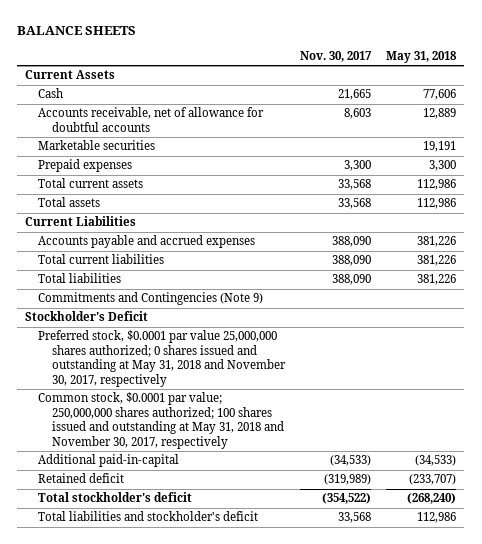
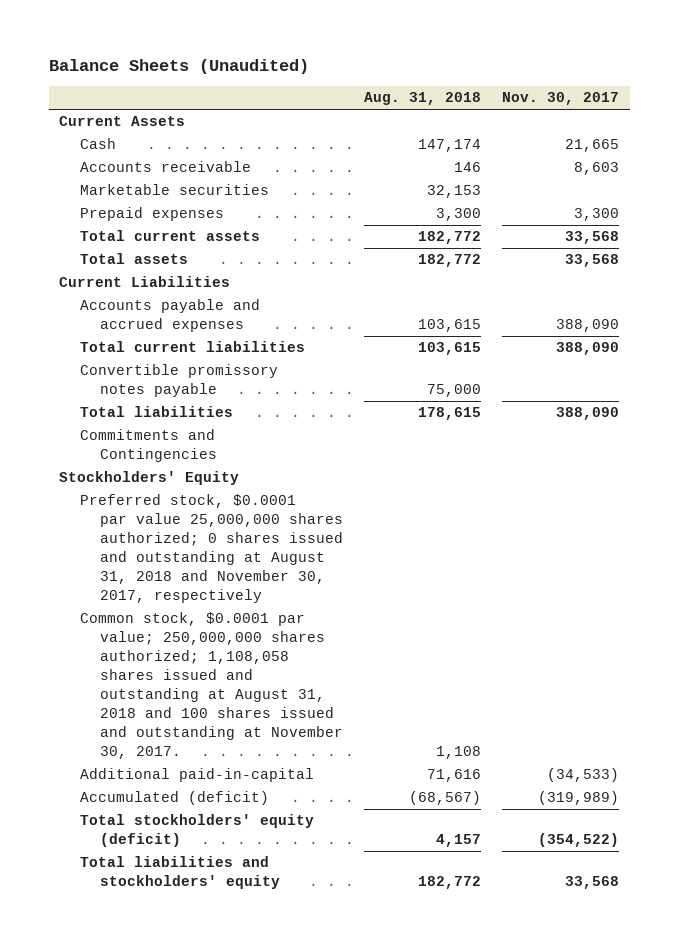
- BALANCE SHEETS
+ Balance Sheets (Unaudited)
- | Nov. 30, 2017 | May 31, 2018
+ | Aug. 31, 2018 | Nov. 30, 2017
- Accounts receivable, net of allowance for doubtful accounts | 8,603 | 12,889
+ Accounts receivable | 146 | 8,603
+ Convertible promissory notes payable | 75,000 |
- Commitments and Contingencies (Note 9)
- Stockholder's Deficit
- Preferred stock, $0.0001 par value 25,000,000 shares authorized; 0 shares issued and outstanding at May 31, 2018 and November 30, 2017, respectively
- Common stock, $0.0001 par value; 250,000,000 shares authorized; 100 shares issued and outstanding at May 31, 2018 and November 30, 2017, respectively
+ Commitments and Contingencies
+ Stockholders' Equity
+ Preferred stock, $0.0001 par value 25,000,000 shares authorized; 0 shares issued and outstanding at August 31, 2018 and November 30, 2017, respectively
+ Common stock, $0.0001 par value; 250,000,000 shares authorized; 1,108,058 shares issued and outstanding at August 31, 2018 and 100 shares issued and outstanding at November 30, 2017. | 1,108 |
- Retained deficit | (319,989) | (233,707)
- Total stockholder's deficit | (354,522) | (268,240)
- Total liabilities and stockholder's deficit | 33,568 | 112,986
+ Accumulated (deficit) | (68,567) | (319,989)
+ Total stockholders' equity (deficit) | 4,157 | (354,522)
+ Total liabilities and stockholders' equity | 182,772 | 33,568

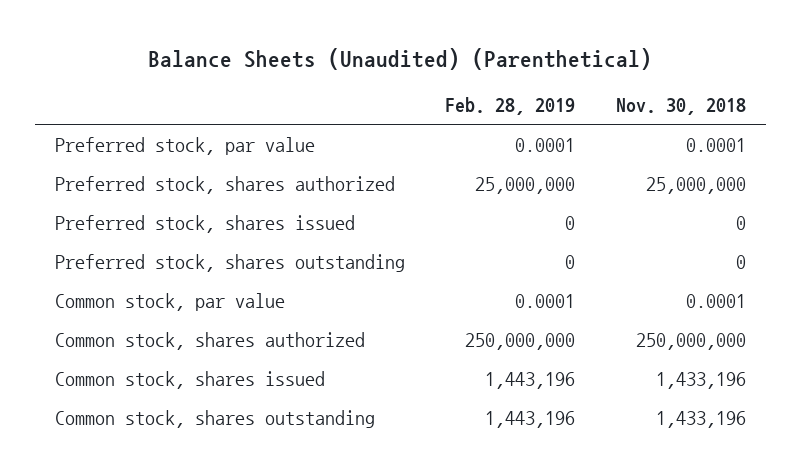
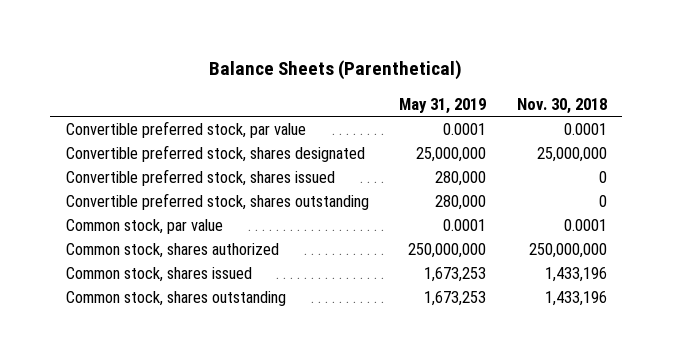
- Balance Sheets (Unaudited) (Parenthetical)
+ Balance Sheets (Parenthetical)
- | Feb. 28, 2019 | Nov. 30, 2018
+ | May 31, 2019 | Nov. 30, 2018
- Preferred stock, par value | 0.0001 | 0.0001
- Preferred stock, shares authorized | 25,000,000 | 25,000,000
- Preferred stock, shares issued | 0 | 0
- Preferred stock, shares outstanding | 0 | 0
+ Convertible preferred stock, par value | 0.0001 | 0.0001
+ Convertible preferred stock, shares designated | 25,000,000 | 25,000,000
+ Convertible preferred stock, shares issued | 280,000 | 0
+ Convertible preferred stock, shares outstanding | 280,000 | 0

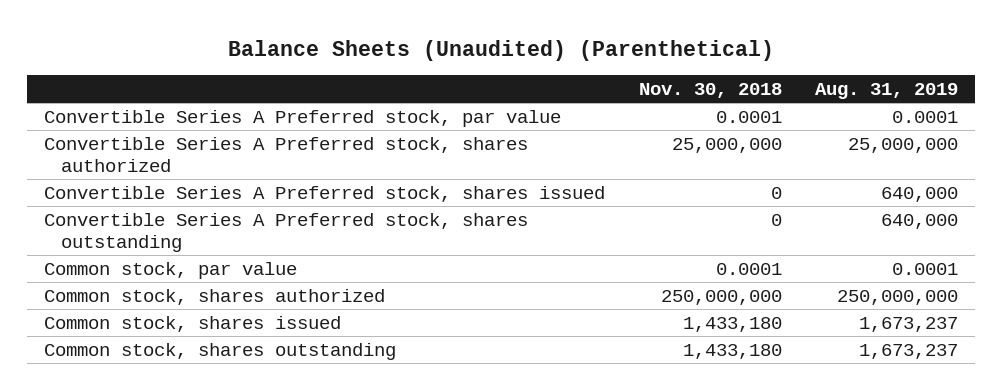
- Balance Sheets (Parenthetical)
+ Balance Sheets (Unaudited) (Parenthetical)
- | May 31, 2019 | Nov. 30, 2018
+ | Nov. 30, 2018 | Aug. 31, 2019
- Convertible preferred stock, par value | 0.0001 | 0.0001
- Convertible preferred stock, shares designated | 25,000,000 | 25,000,000
- Convertible preferred stock, shares issued | 280,000 | 0
- Convertible preferred stock, shares outstanding | 280,000 | 0
+ Convertible Series A Preferred stock, par value | 0.0001 | 0.0001
+ Convertible Series A Preferred stock, shares authorized | 25,000,000 | 25,000,000
+ Convertible Series A Preferred stock, shares issued | 0 | 640,000
+ Convertible Series A Preferred stock, shares outstanding | 0 | 640,000
- Common stock, shares issued | 1,673,253 | 1,433,196
- Common stock, shares outstanding | 1,673,253 | 1,433,196
+ Common stock, shares issued | 1,433,180 | 1,673,237
+ Common stock, shares outstanding | 1,433,180 | 1,673,237

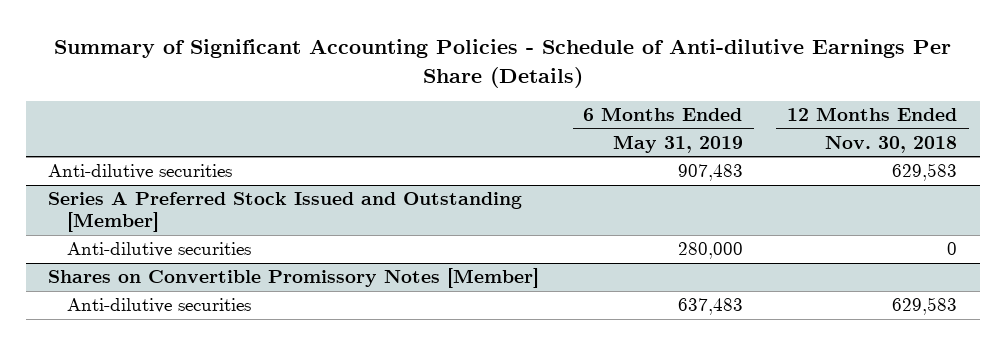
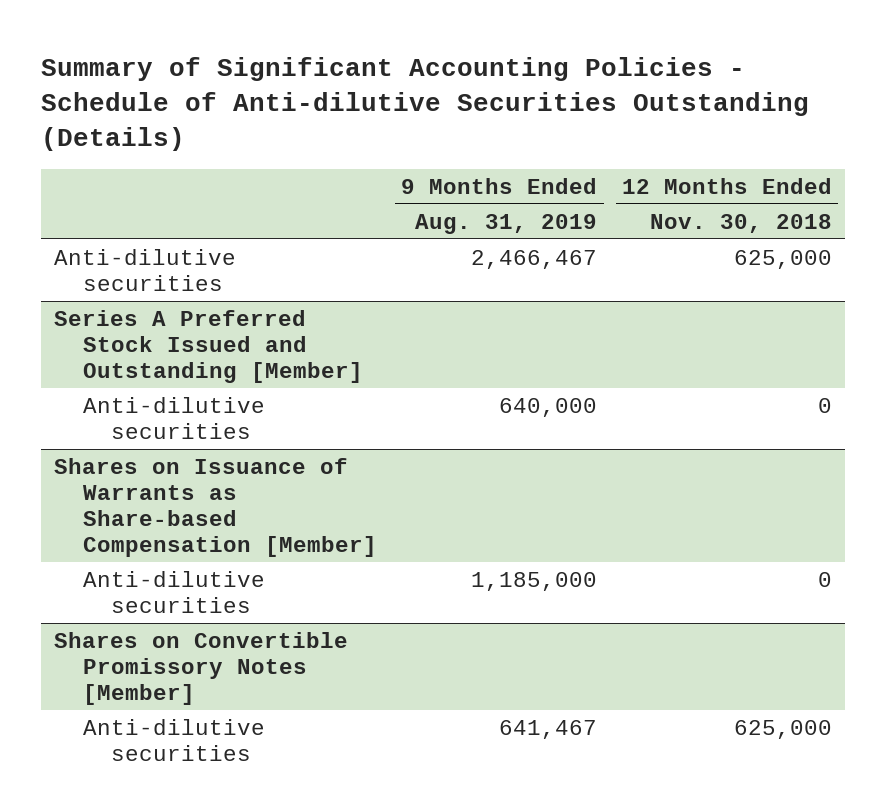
- Summary of Significant Accounting Policies - Schedule of Anti-dilutive Earnings Per Share (Details)
+ Summary of Significant Accounting Policies - Schedule of Anti-dilutive Securities Outstanding (Details)
- | 6 Months Ended May 31, 2019 | 12 Months Ended Nov. 30, 2018
+ | 9 Months Ended Aug. 31, 2019 | 12 Months Ended Nov. 30, 2018
- Anti-dilutive securities | 907,483 | 629,583
+ Anti-dilutive securities | 2,466,467 | 625,000
+ Shares on Issuance of Warrants as Share-based Compensation [Member]
+ Anti-dilutive securities | 1,185,000 | 0
@ Shares on Convertible Promissory Notes [Member]
- Anti-dilutive securities | 637,483 | 629,583
+ Anti-dilutive securities | 641,467 | 625,000

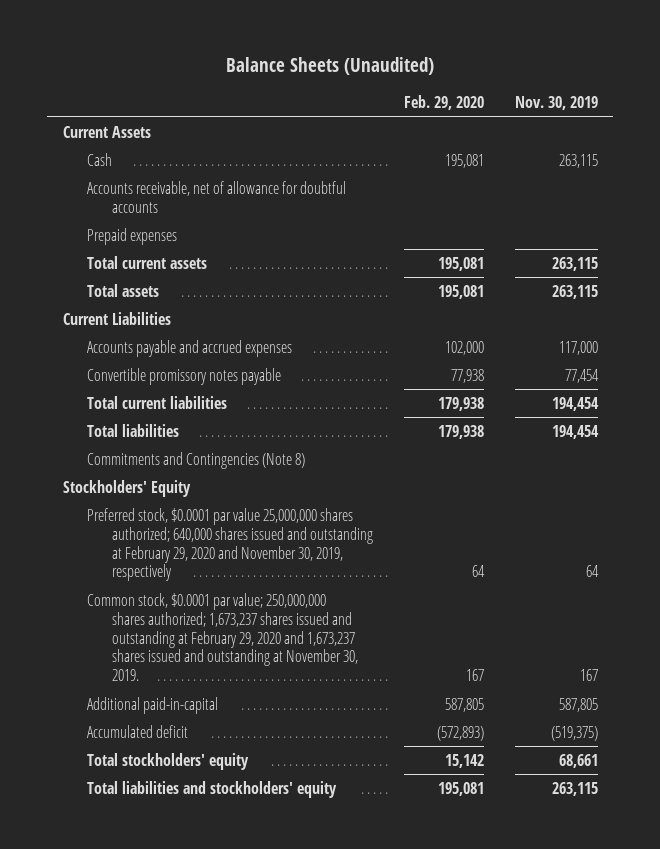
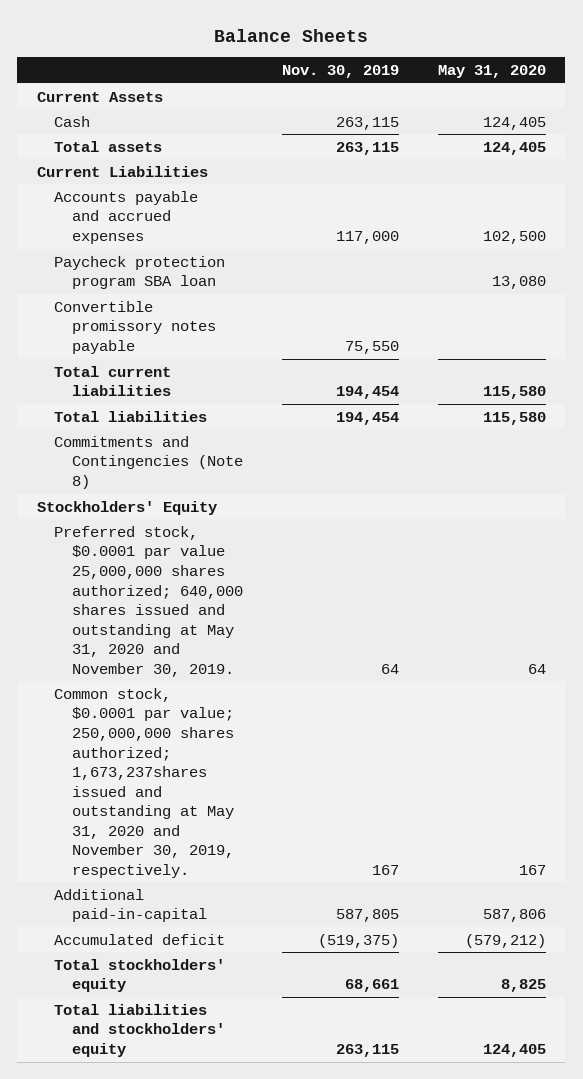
- Balance Sheets (Unaudited)
+ Balance Sheets
- | Feb. 29, 2020 | Nov. 30, 2019
+ | Nov. 30, 2019 | May 31, 2020
- Accounts receivable, net of allowance for doubtful accounts
- Prepaid expenses
- Total current assets | 195,081 | 263,115
- Convertible promissory notes payable | 77,938 | 77,454
+ Paycheck protection program SBA loan | | 13,080
+ Convertible promissory notes payable | 75,550 |
- Preferred stock, $0.0001 par value 25,000,000 shares authorized; 640,000 shares issued and outstanding at February 29, 2020 and November 30, 2019, respectively | 64 | 64
- Common stock, $0.0001 par value; 250,000,000 shares authorized; 1,673,237 shares issued and outstanding at February 29, 2020 and 1,673,237 shares issued and outstanding at November 30, 2019. | 167 | 167
+ Preferred stock, $0.0001 par value 25,000,000 shares authorized; 640,000 shares issued and outstanding at May 31, 2020 and November 30, 2019. | 64 | 64
+ Common stock, $0.0001 par value; 250,000,000 shares authorized; 1,673,237shares issued and outstanding at May 31, 2020 and November 30, 2019, respectively. | 167 | 167

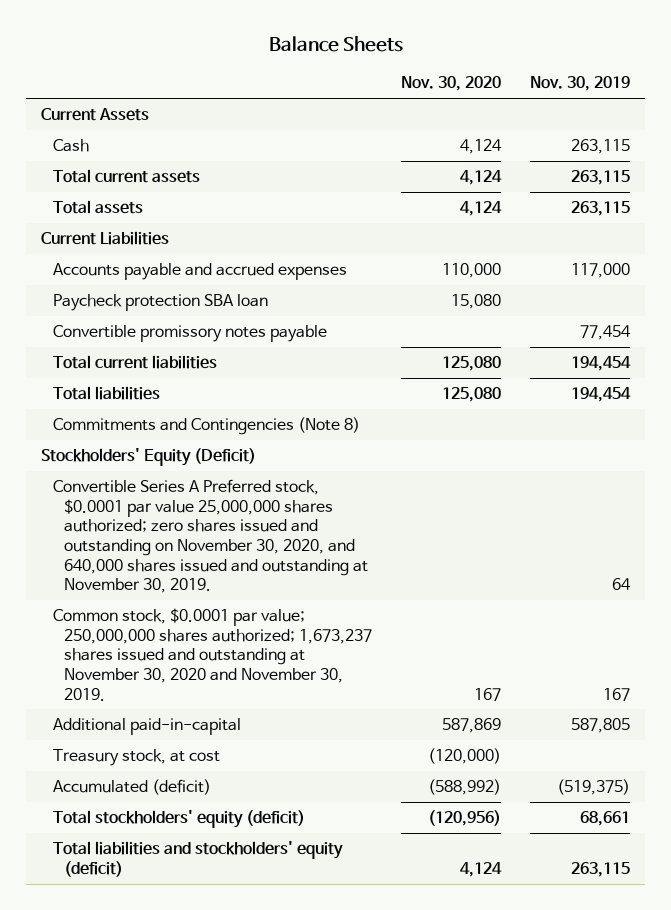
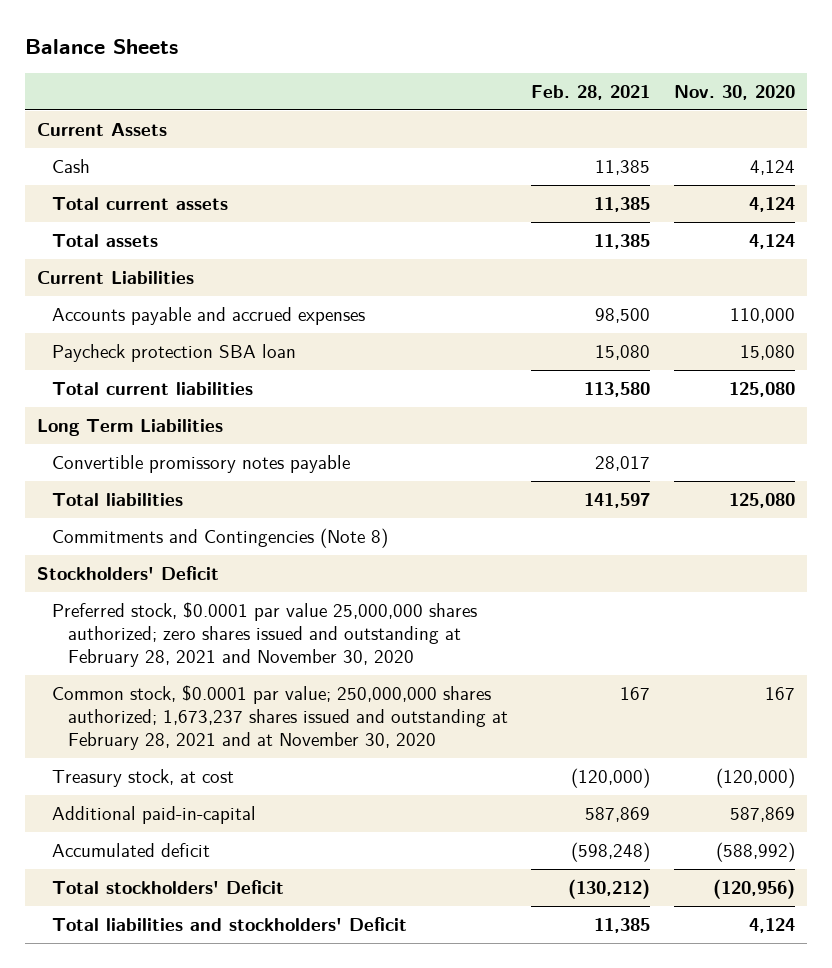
- | Nov. 30, 2020 | Nov. 30, 2019
+ | Feb. 28, 2021 | Nov. 30, 2020
+ Long Term Liabilities
moved down: Convertible promissory notes payable | 28,017 |
- Stockholders' Equity (Deficit)
- Convertible Series A Preferred stock, $0.0001 par value 25,000,000 shares authorized; zero shares issued and outstanding on November 30, 2020, and 640,000 shares issued and outstanding at November 30, 2019. | | 64
- Common stock, $0.0001 par value; 250,000,000 shares authorized; 1,673,237 shares issued and outstanding at November 30, 2020 and November 30, 2019. | 167 | 167
+ Stockholders' Deficit
+ Preferred stock, $0.0001 par value 25,000,000 shares authorized; zero shares issued and outstanding at February 28, 2021 and November 30, 2020
+ Common stock, $0.0001 par value; 250,000,000 shares authorized; 1,673,237 shares issued and outstanding at February 28, 2021 and at November 30, 2020 | 167 | 167
- Accumulated (deficit) | (588,992) | (519,375)
- Total stockholders' equity (deficit) | (120,956) | 68,661
- Total liabilities and stockholders' equity (deficit) | 4,124 | 263,115
moved down: Additional paid-in-capital | 587,869 | 587,869
+ Accumulated deficit | (598,248) | (588,992)
+ Total stockholders' Deficit | (130,212) | (120,956)
+ Total liabilities and stockholders' Deficit | 11,385 | 4,124

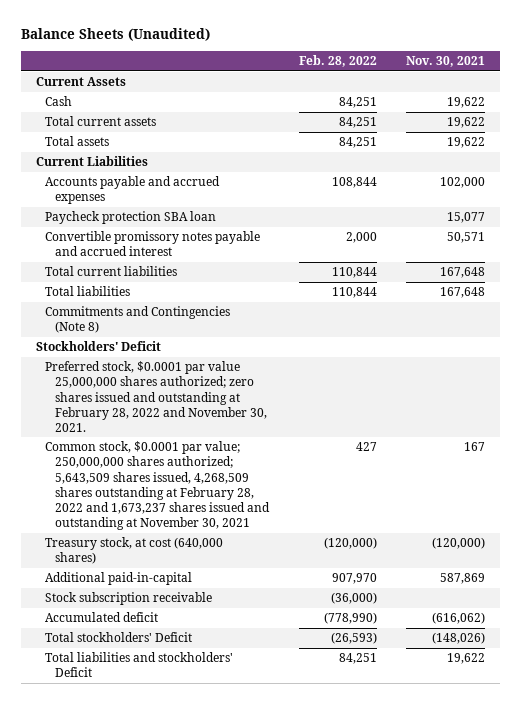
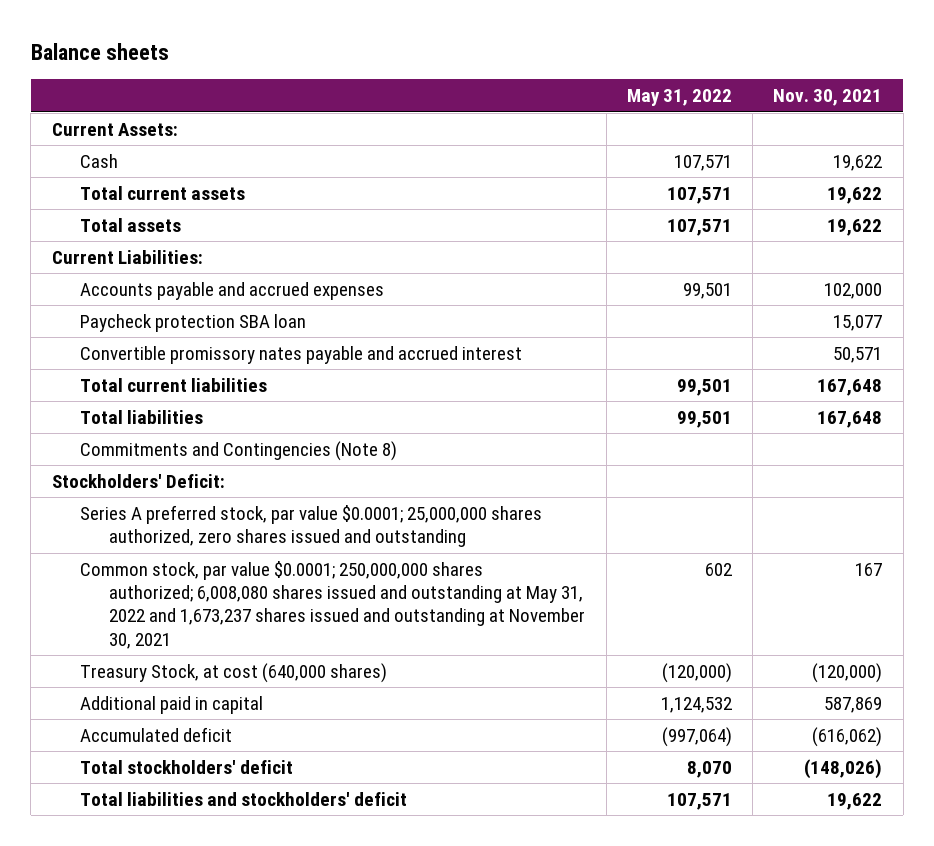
- Balance Sheets (Unaudited)
+ Balance sheets
- | Feb. 28, 2022 | Nov. 30, 2021
+ | May 31, 2022 | Nov. 30, 2021
- Current Assets
+ Current Assets:
- Current Liabilities
+ Current Liabilities:
- Convertible promissory notes payable and accrued interest | 2,000 | 50,571
+ Convertible promissory nates payable and accrued interest | | 50,571
- Stockholders' Deficit
- Preferred stock, $0.0001 par value 25,000,000 shares authorized; zero shares issued and outstanding at February 28, 2022 and November 30, 2021.
- Common stock, $0.0001 par value; 250,000,000 shares authorized; 5,643,509 shares issued, 4,268,509 shares outstanding at February 28, 2022 and 1,673,237 shares issued and outstanding at November 30, 2021 | 427 | 167
- Treasury stock, at cost (640,000 shares) | (120,000) | (120,000)
- Additional paid-in-capital | 907,970 | 587,869
- Stock subscription receivable | (36,000) |
+ Stockholders' Deficit:
+ Series A preferred stock, par value $0.0001; 25,000,000 shares authorized, zero shares issued and outstanding
+ Common stock, par value $0.0001; 250,000,000 shares authorized; 6,008,080 shares issued and outstanding at May 31, 2022 and 1,673,237 shares issued and outstanding at November 30, 2021 | 602 | 167
+ Treasury Stock, at cost (640,000 shares) | (120,000) | (120,000)
+ Additional paid in capital | 1,124,532 | 587,869
- Total stockholders' Deficit | (26,593) | (148,026)
- Total liabilities and stockholders' Deficit | 84,251 | 19,622
+ Total stockholders' deficit | 8,070 | (148,026)
+ Total liabilities and stockholders' deficit | 107,571 | 19,622

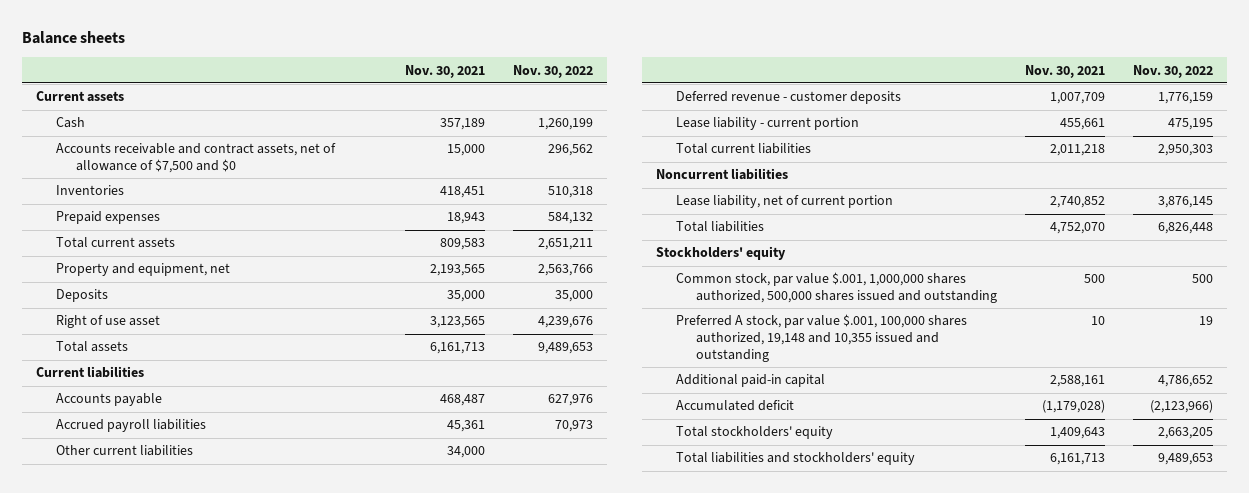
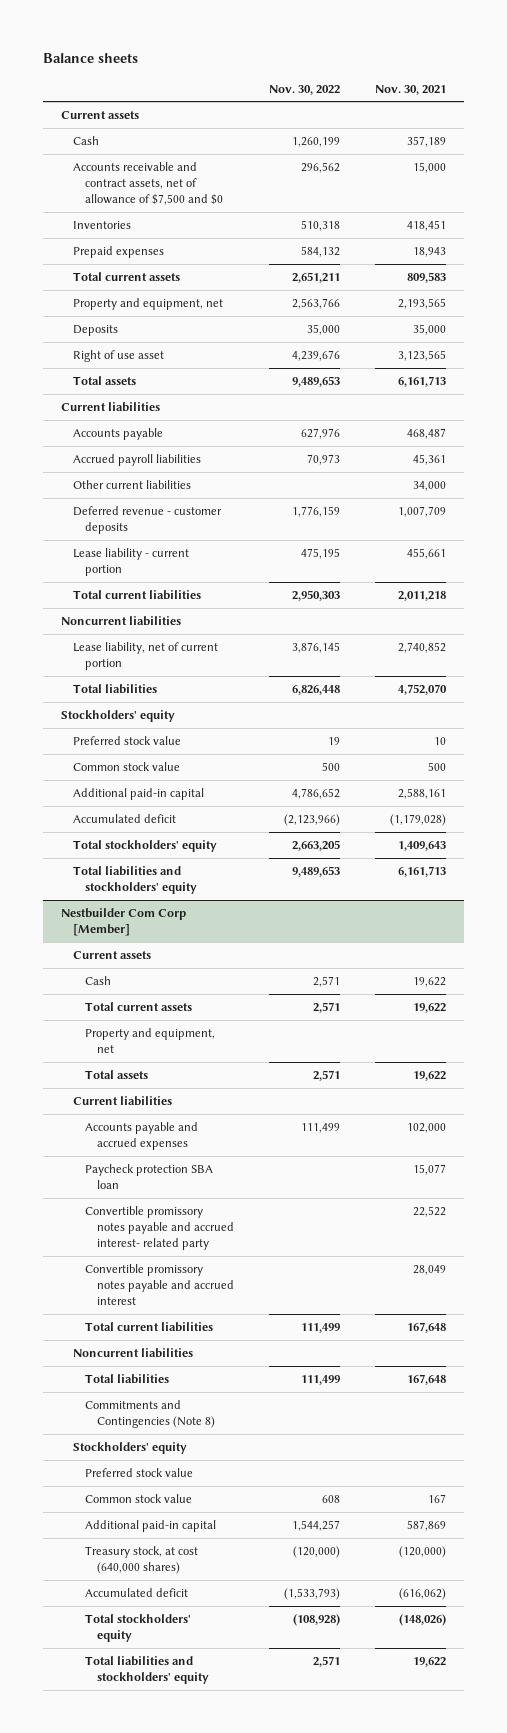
- | Nov. 30, 2021 | Nov. 30, 2022
+ | Nov. 30, 2022 | Nov. 30, 2021
- Common stock, par value $.001, 1,000,000 shares authorized, 500,000 shares issued and outstanding | 500 | 500
- Preferred A stock, par value $.001, 100,000 shares authorized, 19,148 and 10,355 issued and outstanding | 10 | 19
+ Preferred stock value | 19 | 10
+ Common stock value | 500 | 500
+ Nestbuilder Com Corp [Member]
+ Current assets
+ Cash | 2,571 | 19,622
+ Total current assets | 2,571 | 19,622
+ Property and equipment, net
+ Total assets | 2,571 | 19,622
+ Current liabilities
+ Accounts payable and accrued expenses | 111,499 | 102,000
+ Paycheck protection SBA loan | | 15,077
+ Convertible promissory notes payable and accrued interest- related party | | 22,522
+ Convertible promissory notes payable and accrued interest | | 28,049
+ Total current liabilities | 111,499 | 167,648
+ Noncurrent liabilities
+ Total liabilities | 111,499 | 167,648
+ Commitments and Contingencies (Note 8)
+ Stockholders' equity
+ Preferred stock value
+ Common stock value | 608 | 167
+ Additional paid-in capital | 1,544,257 | 587,869
+ Treasury stock, at cost (640,000 shares) | (120,000) | (120,000)
+ Accumulated deficit | (1,533,793) | (616,062)
+ Total stockholders' equity | (108,928) | (148,026)
+ Total liabilities and stockholders' equity | 2,571 | 19,622

